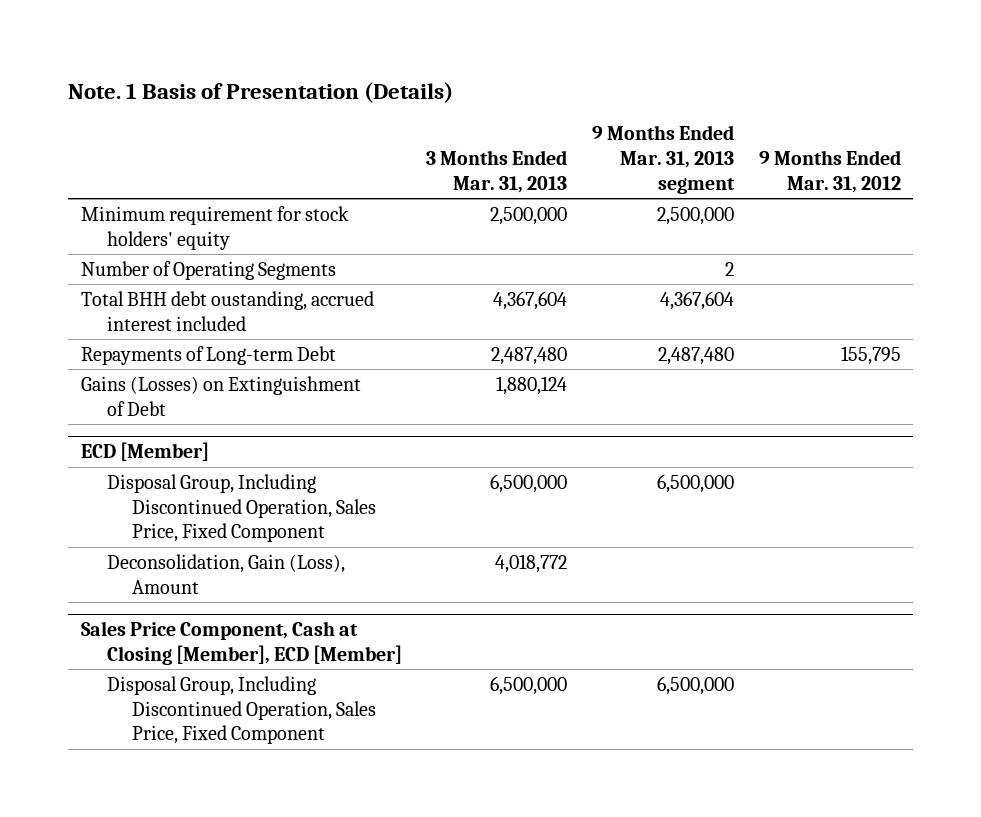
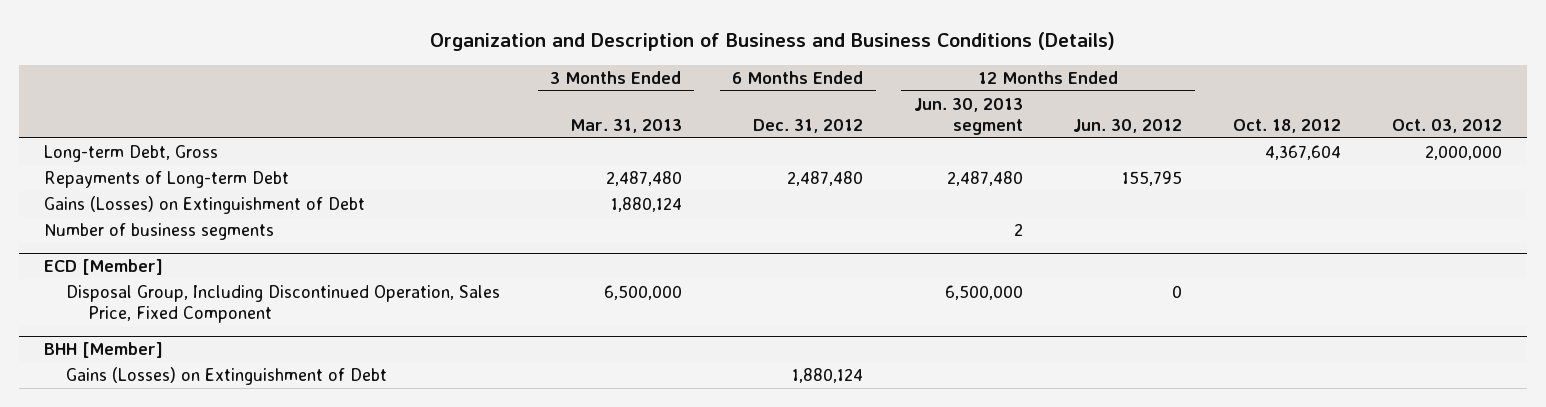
- Note. 1 Basis of Presentation (Details)
+ Organization and Description of Business and Business Conditions (Details)
- | 3 Months Ended Mar. 31, 2013 | 9 Months Ended Mar. 31, 2013 segment | 9 Months Ended Mar. 31, 2012
+ | 3 Months Ended Mar. 31, 2013 | 6 Months Ended Dec. 31, 2012 | 12 Months Ended Jun. 30, 2013 segment | 12 Months Ended Jun. 30, 2012 | Oct. 18, 2012 | Oct. 03, 2012
- Minimum requirement for stock holders' equity | 2,500,000 | 2,500,000 |
- Number of Operating Segments | | 2 |
- Total BHH debt oustanding, accrued interest included | 4,367,604 | 4,367,604 |
+ Long-term Debt, Gross | | | | | 4,367,604 | 2,000,000
+ Number of business segments | | | 2 | | |
@ ECD [Member]
- Deconsolidation, Gain (Loss), Amount | 4,018,772 | |
- Sales Price Component, Cash at Closing [Member], ECD [Member]
- Disposal Group, Including Discontinued Operation, Sales Price, Fixed Component | 6,500,000 | 6,500,000 |
+ BHH [Member]
+ Gains (Losses) on Extinguishment of Debt | | 1,880,124 | | | |

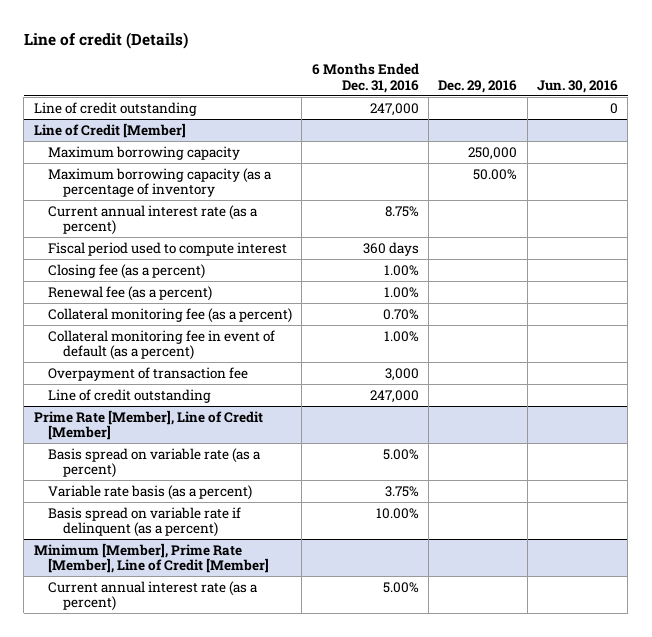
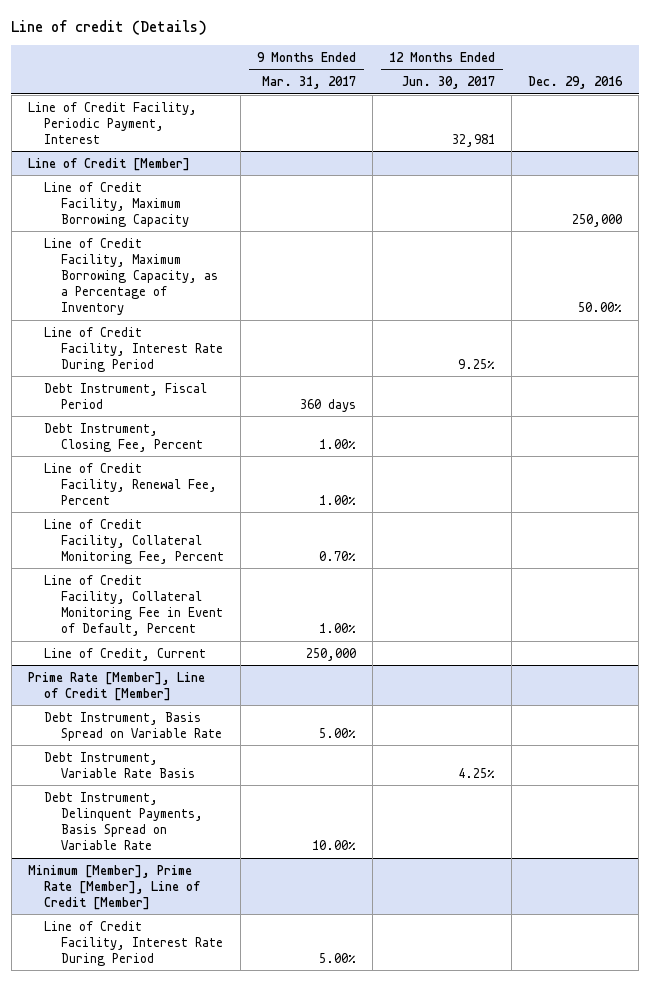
- | 6 Months Ended Dec. 31, 2016 | Dec. 29, 2016 | Jun. 30, 2016
+ | 9 Months Ended Mar. 31, 2017 | 12 Months Ended Jun. 30, 2017 | Dec. 29, 2016
- Line of credit outstanding | 247,000 | | 0
+ Line of Credit Facility, Periodic Payment, Interest | | 32,981 |
@ Line of Credit [Member]
- Maximum borrowing capacity | | 250,000 |
- Maximum borrowing capacity (as a percentage of inventory | | 50.00% |
- Current annual interest rate (as a percent) | 8.75% | |
- Fiscal period used to compute interest | 360 days | |
- Closing fee (as a percent) | 1.00% | |
- Renewal fee (as a percent) | 1.00% | |
- Collateral monitoring fee (as a percent) | 0.70% | |
- Collateral monitoring fee in event of default (as a percent) | 1.00% | |
- Overpayment of transaction fee | 3,000 | |
- Line of credit outstanding | 247,000 | |
+ Line of Credit Facility, Maximum Borrowing Capacity | | | 250,000
+ Line of Credit Facility, Maximum Borrowing Capacity, as a Percentage of Inventory | | | 50.00%
+ Line of Credit Facility, Interest Rate During Period | | 9.25% |
+ Debt Instrument, Fiscal Period | 360 days | |
+ Debt Instrument, Closing Fee, Percent | 1.00% | |
+ Line of Credit Facility, Renewal Fee, Percent | 1.00% | |
+ Line of Credit Facility, Collateral Monitoring Fee, Percent | 0.70% | |
+ Line of Credit Facility, Collateral Monitoring Fee in Event of Default, Percent | 1.00% | |
+ Line of Credit, Current | 250,000 | |
@ Prime Rate [Member], Line of Credit [Member]
- Basis spread on variable rate (as a percent) | 5.00% | |
- Variable rate basis (as a percent) | 3.75% | |
- Basis spread on variable rate if delinquent (as a percent) | 10.00% | |
+ Debt Instrument, Basis Spread on Variable Rate | 5.00% | |
+ Debt Instrument, Variable Rate Basis | | 4.25% |
+ Debt Instrument, Delinquent Payments, Basis Spread on Variable Rate | 10.00% | |
@ Minimum [Member], Prime Rate [Member], Line of Credit [Member]
- Current annual interest rate (as a percent) | 5.00% | |
+ Line of Credit Facility, Interest Rate During Period | 5.00% | |

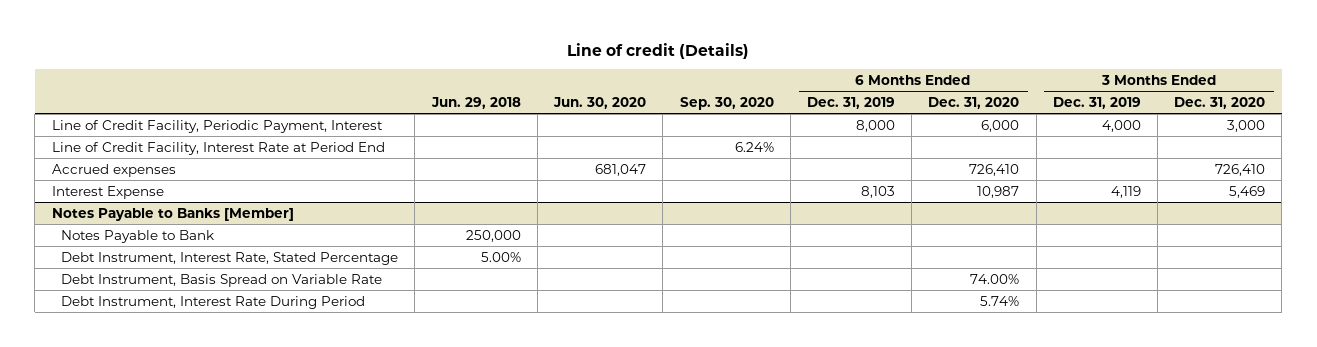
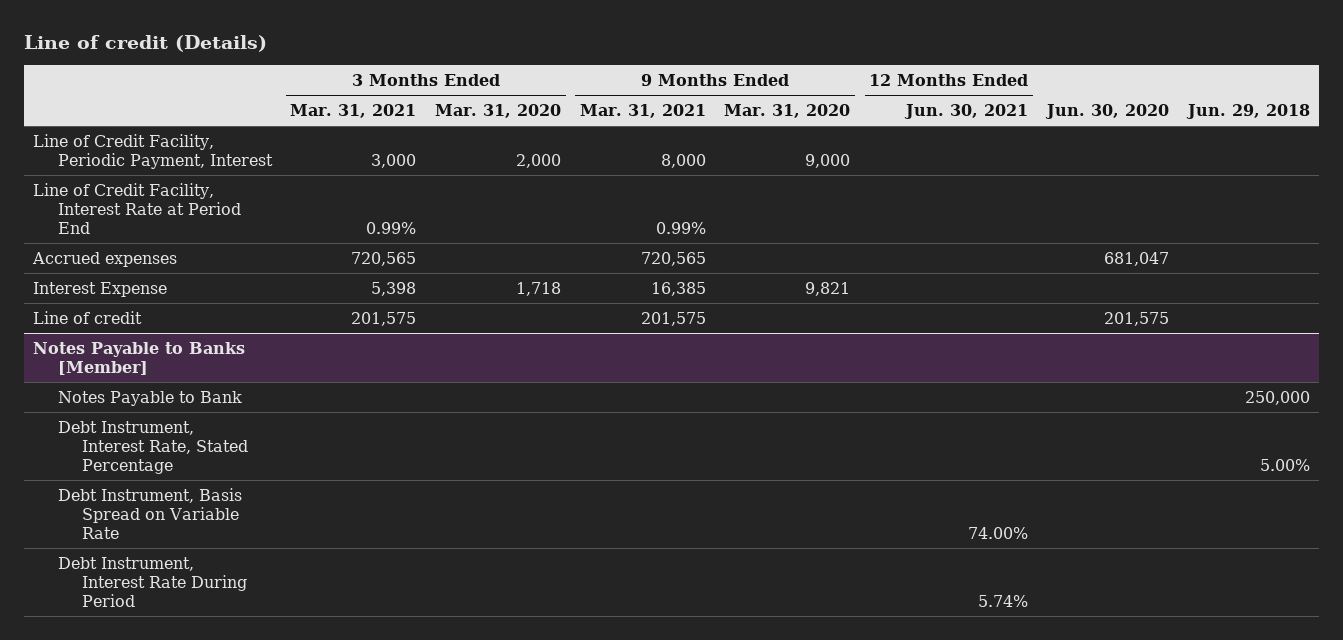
- | Jun. 29, 2018 | Jun. 30, 2020 | Sep. 30, 2020 | 6 Months Ended Dec. 31, 2019 | 6 Months Ended Dec. 31, 2020 | 3 Months Ended Dec. 31, 2019 | 3 Months Ended Dec. 31, 2020
+ | 3 Months Ended Mar. 31, 2021 | 3 Months Ended Mar. 31, 2020 | 9 Months Ended Mar. 31, 2021 | 9 Months Ended Mar. 31, 2020 | 12 Months Ended Jun. 30, 2021 | Jun. 30, 2020 | Jun. 29, 2018
+ Line of credit | 201,575 | | 201,575 | | | 201,575 |

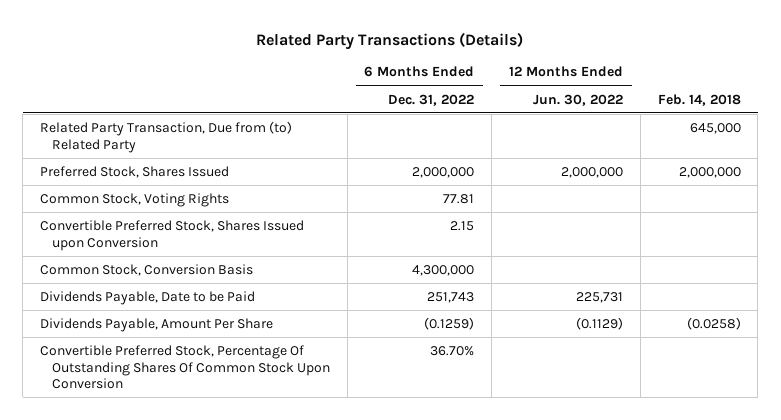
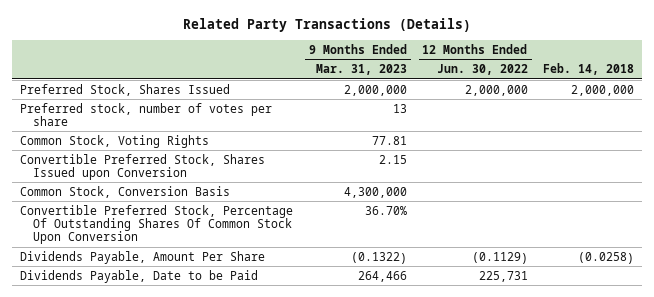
- | 6 Months Ended Dec. 31, 2022 | 12 Months Ended Jun. 30, 2022 | Feb. 14, 2018
+ | 9 Months Ended Mar. 31, 2023 | 12 Months Ended Jun. 30, 2022 | Feb. 14, 2018
- Related Party Transaction, Due from (to) Related Party | | | 645,000
+ Preferred stock, number of votes per share | 13 | |
moved down: Dividends Payable, Amount Per Share | (0.1322) | (0.1129) | (0.0258)
moved down: Dividends Payable, Date to be Paid | 264,466 | 225,731 |

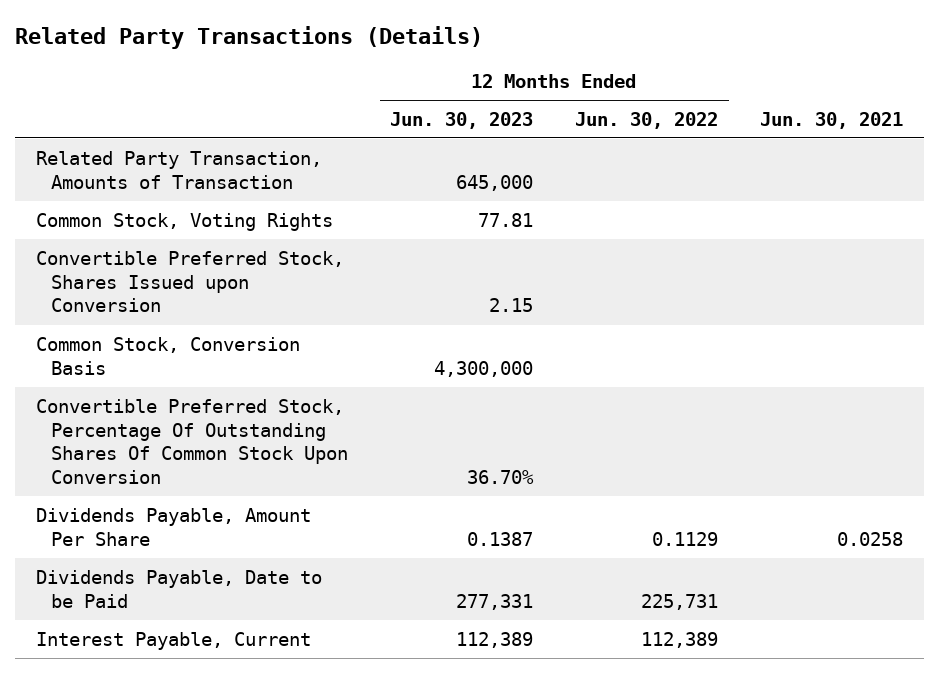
- | 9 Months Ended Mar. 31, 2023 | 12 Months Ended Jun. 30, 2022 | Feb. 14, 2018
+ | 12 Months Ended Jun. 30, 2023 | 12 Months Ended Jun. 30, 2022 | Jun. 30, 2021
- Preferred Stock, Shares Issued | 2,000,000 | 2,000,000 | 2,000,000
- Preferred stock, number of votes per share | 13 | |
+ Related Party Transaction, Amounts of Transaction | 645,000 | |
- Dividends Payable, Amount Per Share | (0.1322) | (0.1129) | (0.0258)
+ Dividends Payable, Amount Per Share | 0.1387 | 0.1129 | 0.0258
+ Interest Payable, Current | 112,389 | 112,389 |

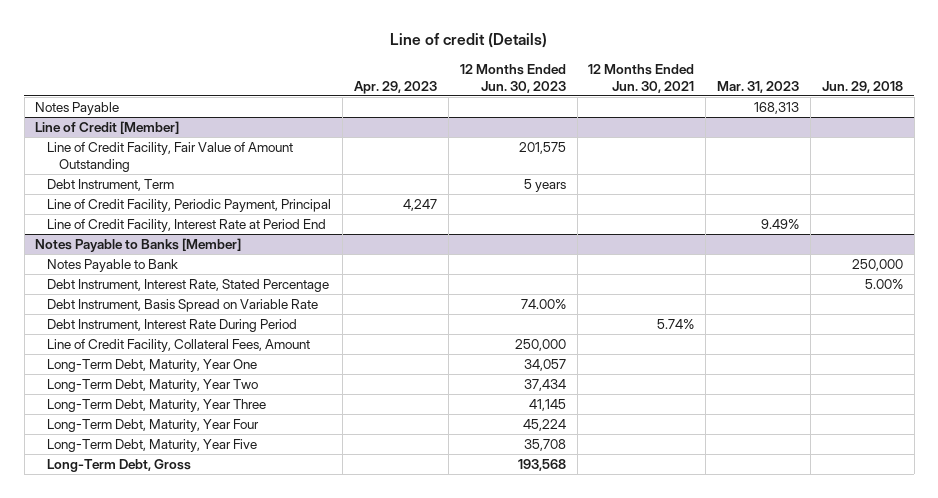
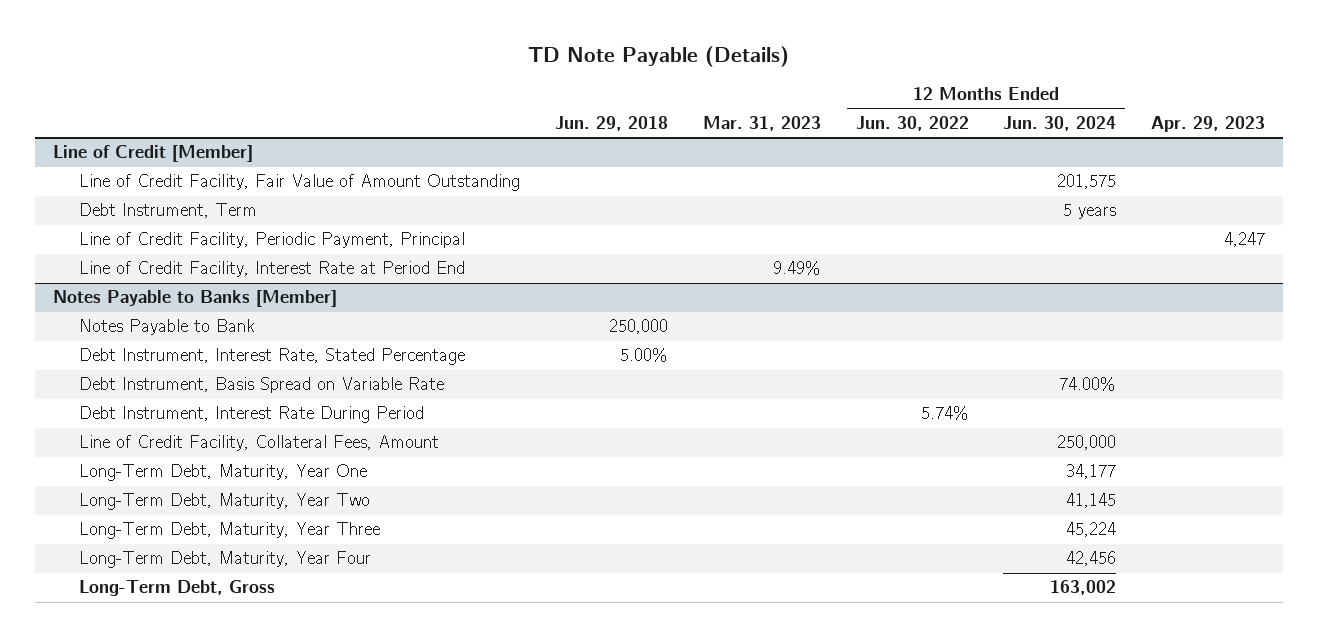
- Line of credit (Details)
+ TD Note Payable (Details)
- | Apr. 29, 2023 | 12 Months Ended Jun. 30, 2023 | 12 Months Ended Jun. 30, 2021 | Mar. 31, 2023 | Jun. 29, 2018
+ | Jun. 29, 2018 | Mar. 31, 2023 | 12 Months Ended Jun. 30, 2022 | 12 Months Ended Jun. 30, 2024 | Apr. 29, 2023
- Notes Payable | | | | 168,313 |
@ Notes Payable to Banks [Member]
- Long-Term Debt, Maturity, Year Five | | 35,708 | | |

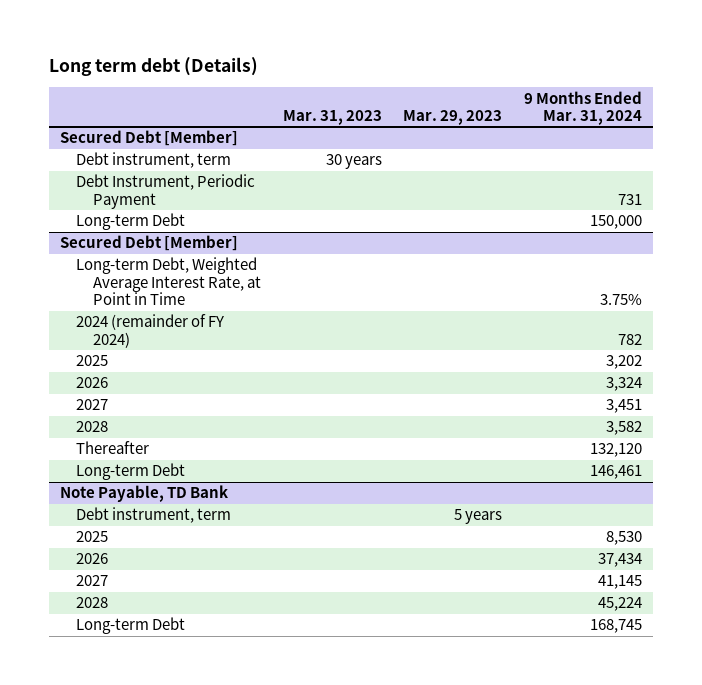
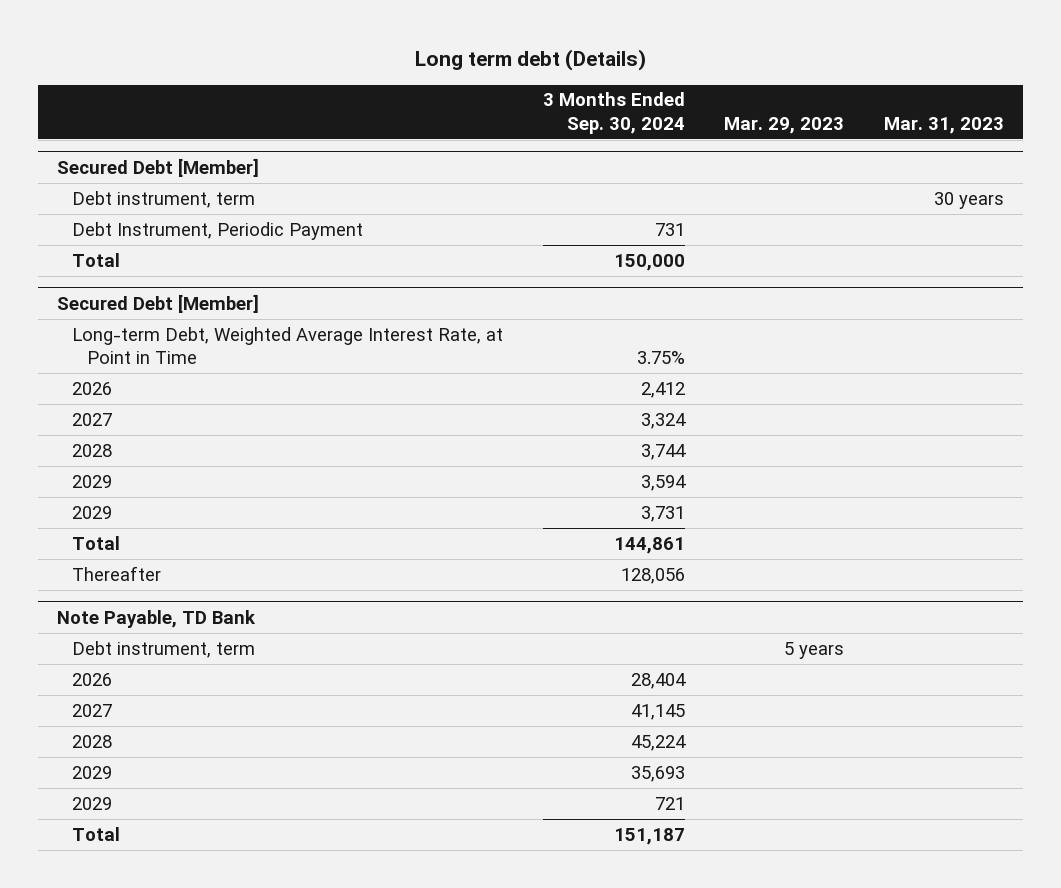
- | Mar. 31, 2023 | Mar. 29, 2023 | 9 Months Ended Mar. 31, 2024
+ | 3 Months Ended Sep. 30, 2024 | Mar. 29, 2023 | Mar. 31, 2023
@ Secured Debt [Member]
- Long-term Debt | | | 150,000
+ Total | 150,000 | |
- 2024 (remainder of FY 2024) | | | 782
- 2025 | | | 3,202
+ 2029 | 3,594 | |
+ 2029 | 3,731 | |
+ Total | 144,861 | |
- Long-term Debt | | | 146,461
@ Note Payable, TD Bank
- 2025 | | | 8,530
- Long-term Debt | | | 168,745
+ 2029 | 35,693 | |
+ 2029 | 721 | |
+ Total | 151,187 | |

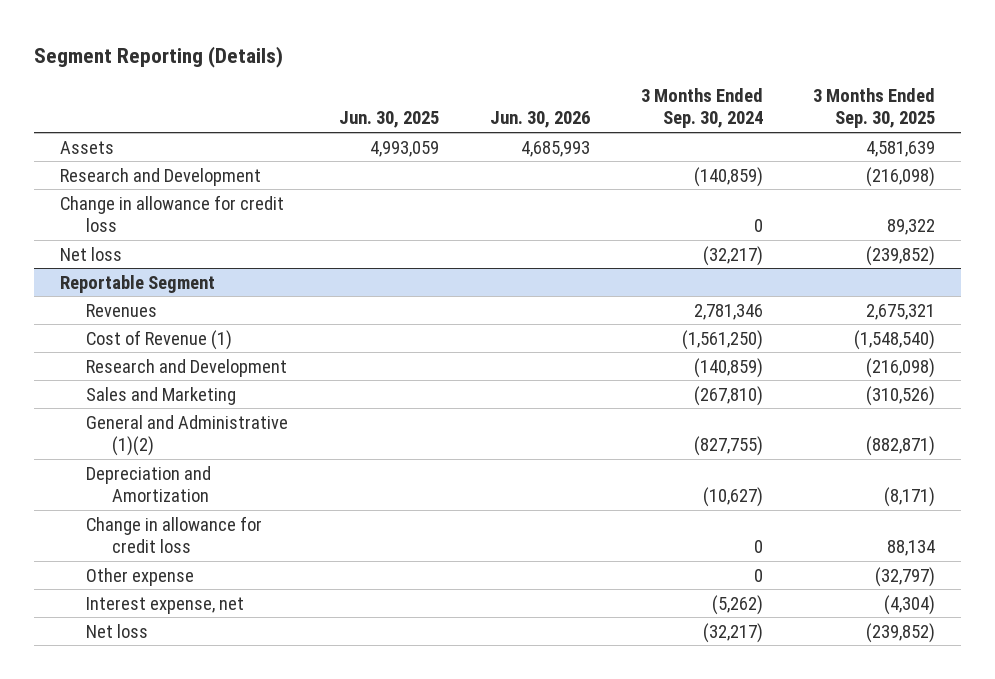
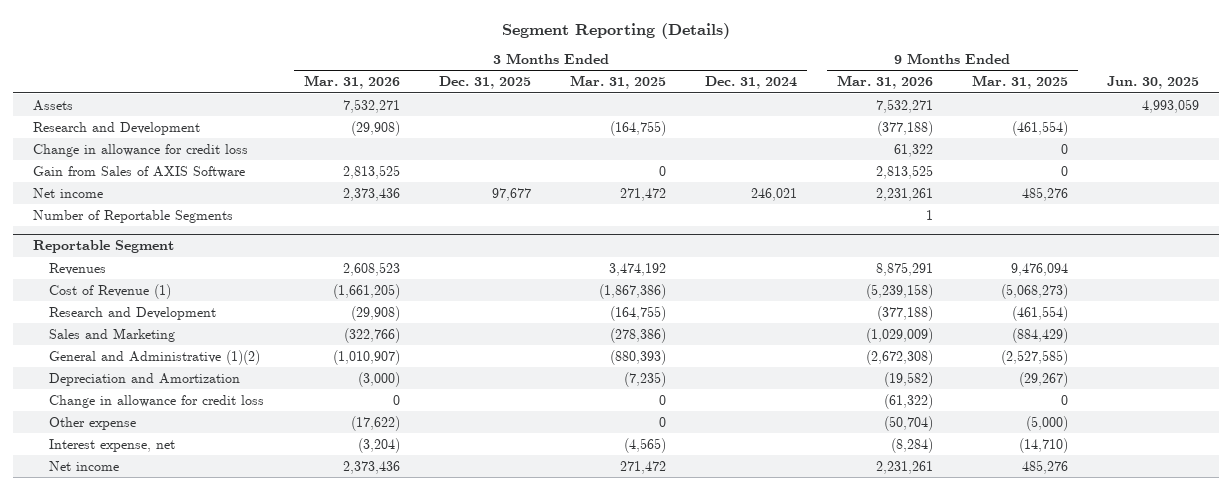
- | Jun. 30, 2025 | Jun. 30, 2026 | 3 Months Ended Sep. 30, 2024 | 3 Months Ended Sep. 30, 2025
+ | 3 Months Ended Mar. 31, 2026 | 3 Months Ended Dec. 31, 2025 | 3 Months Ended Mar. 31, 2025 | 3 Months Ended Dec. 31, 2024 | 9 Months Ended Mar. 31, 2026 | 9 Months Ended Mar. 31, 2025 | Jun. 30, 2025
- Net loss | | | (32,217) | (239,852)
+ Gain from Sales of AXIS Software | 2,813,525 | | 0 | | 2,813,525 | 0 |
+ Net income | 2,373,436 | 97,677 | 271,472 | 246,021 | 2,231,261 | 485,276 |
+ Number of Reportable Segments | | | | | 1 | |
@ Reportable Segment
- Net loss | | | (32,217) | (239,852)
+ Net income | 2,373,436 | | 271,472 | | 2,231,261 | 485,276 |

